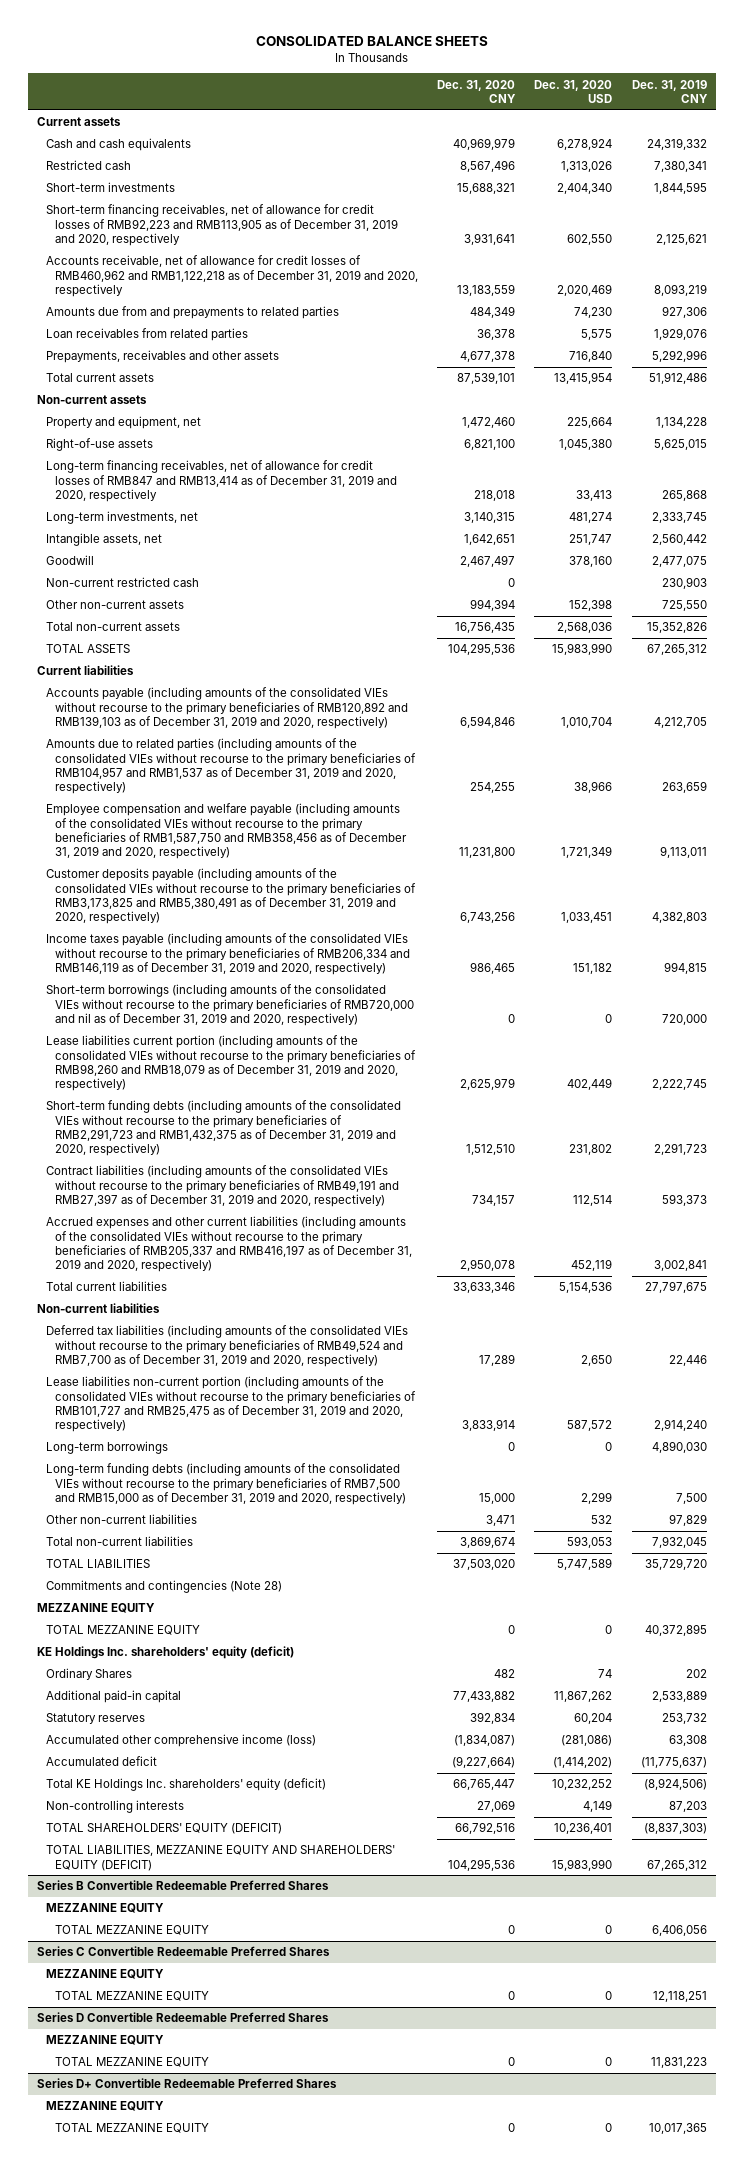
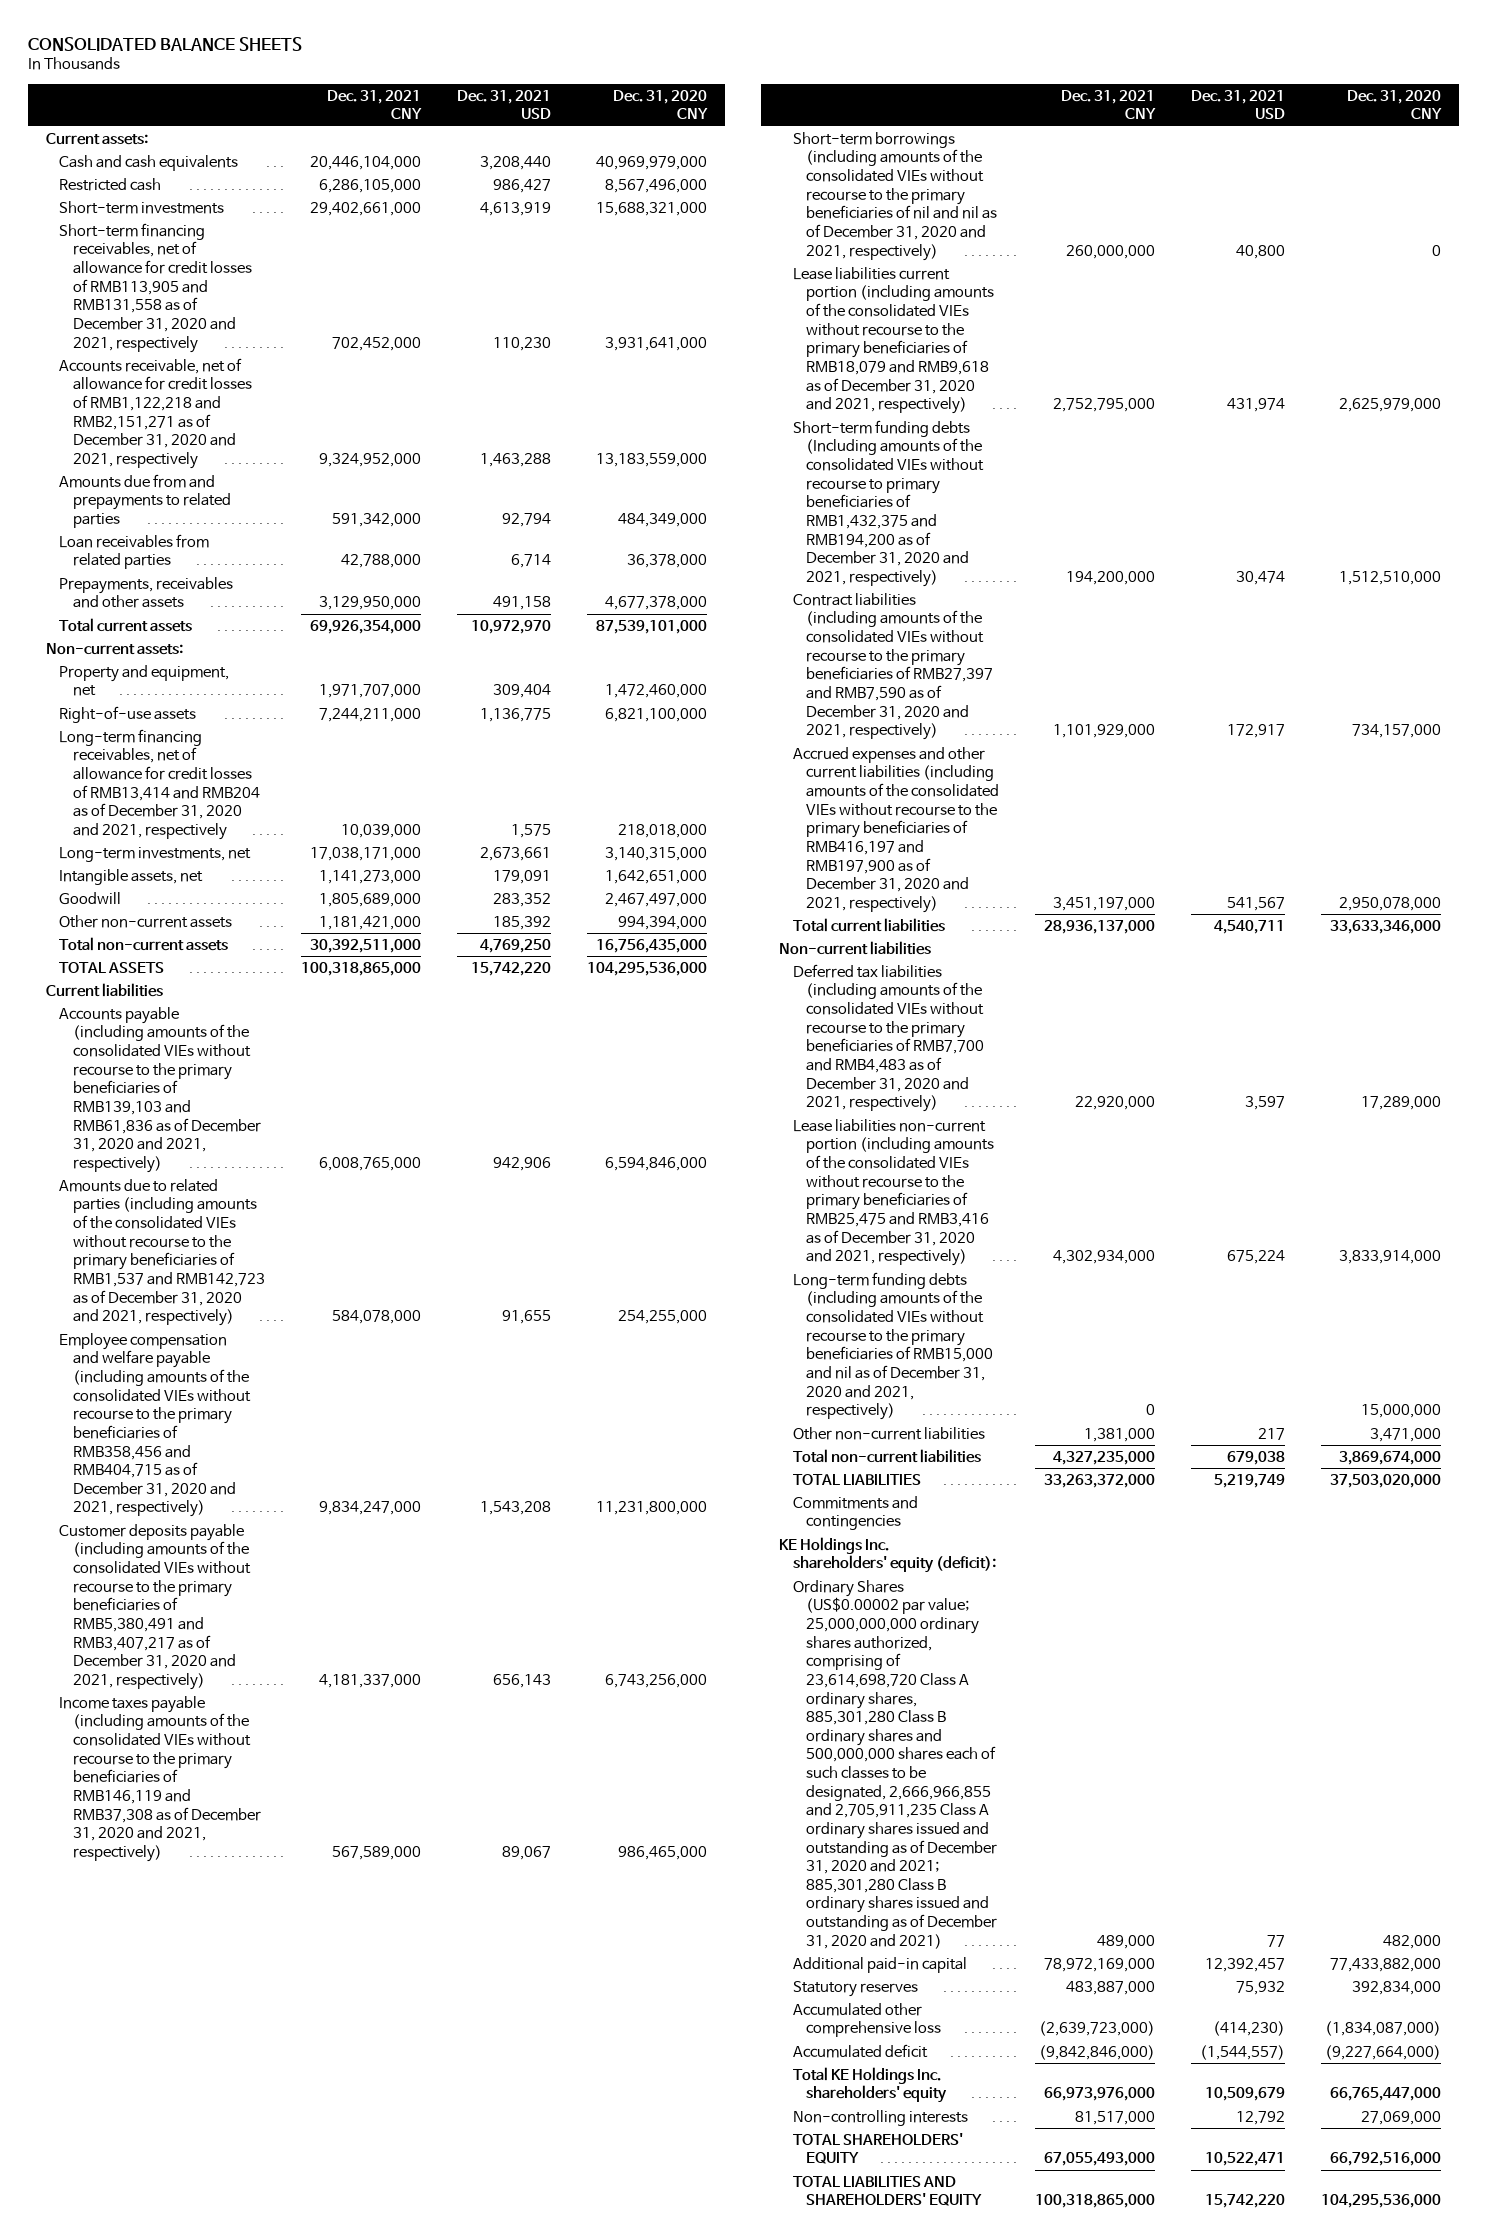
- | Dec. 31, 2020 CNY | Dec. 31, 2020 USD | Dec. 31, 2019 CNY
+ | Dec. 31, 2021 CNY | Dec. 31, 2021 USD | Dec. 31, 2020 CNY
- Current assets
- Cash and cash equivalents | 40,969,979 | 6,278,924 | 24,319,332
- Restricted cash | 8,567,496 | 1,313,026 | 7,380,341
- Short-term investments | 15,688,321 | 2,404,340 | 1,844,595
- Short-term financing receivables, net of allowance for credit losses of RMB92,223 and RMB113,905 as of December 31, 2019 and 2020, respectively | 3,931,641 | 602,550 | 2,125,621
- Accounts receivable, net of allowance for credit losses of RMB460,962 and RMB1,122,218 as of December 31, 2019 and 2020, respectively | 13,183,559 | 2,020,469 | 8,093,219
- Amounts due from and prepayments to related parties | 484,349 | 74,230 | 927,306
- Loan receivables from related parties | 36,378 | 5,575 | 1,929,076
- Prepayments, receivables and other assets | 4,677,378 | 716,840 | 5,292,996
- Total current assets | 87,539,101 | 13,415,954 | 51,912,486
- Non-current assets
- Property and equipment, net | 1,472,460 | 225,664 | 1,134,228
- Right-of-use assets | 6,821,100 | 1,045,380 | 5,625,015
- Long-term financing receivables, net of allowance for credit losses of RMB847 and RMB13,414 as of December 31, 2019 and 2020, respectively | 218,018 | 33,413 | 265,868
- Long-term investments, net | 3,140,315 | 481,274 | 2,333,745
- Intangible assets, net | 1,642,651 | 251,747 | 2,560,442
- Goodwill | 2,467,497 | 378,160 | 2,477,075
- Non-current restricted cash | 0 | | 230,903
- Other non-current assets | 994,394 | 152,398 | 725,550
- Total non-current assets | 16,756,435 | 2,568,036 | 15,352,826
- TOTAL ASSETS | 104,295,536 | 15,983,990 | 67,265,312
+ Current assets:
+ Cash and cash equivalents | 20,446,104,000 | 3,208,440 | 40,969,979,000
+ Restricted cash | 6,286,105,000 | 986,427 | 8,567,496,000
+ Short-term investments | 29,402,661,000 | 4,613,919 | 15,688,321,000
+ Short-term financing receivables, net of allowance for credit losses of RMB113,905 and RMB131,558 as of December 31, 2020 and 2021, respectively | 702,452,000 | 110,230 | 3,931,641,000
+ Accounts receivable, net of allowance for credit losses of RMB1,122,218 and RMB2,151,271 as of December 31, 2020 and 2021, respectively | 9,324,952,000 | 1,463,288 | 13,183,559,000
+ Amounts due from and prepayments to related parties | 591,342,000 | 92,794 | 484,349,000
+ Loan receivables from related parties | 42,788,000 | 6,714 | 36,378,000
+ Prepayments, receivables and other assets | 3,129,950,000 | 491,158 | 4,677,378,000
+ Total current assets | 69,926,354,000 | 10,972,970 | 87,539,101,000
+ Non-current assets:
+ Property and equipment, net | 1,971,707,000 | 309,404 | 1,472,460,000
+ Right-of-use assets | 7,244,211,000 | 1,136,775 | 6,821,100,000
+ Long-term financing receivables, net of allowance for credit losses of RMB13,414 and RMB204 as of December 31, 2020 and 2021, respectively | 10,039,000 | 1,575 | 218,018,000
+ Long-term investments, net | 17,038,171,000 | 2,673,661 | 3,140,315,000
+ Intangible assets, net | 1,141,273,000 | 179,091 | 1,642,651,000
+ Goodwill | 1,805,689,000 | 283,352 | 2,467,497,000
+ Other non-current assets | 1,181,421,000 | 185,392 | 994,394,000
+ Total non-current assets | 30,392,511,000 | 4,769,250 | 16,756,435,000
+ TOTAL ASSETS | 100,318,865,000 | 15,742,220 | 104,295,536,000
- Accounts payable (including amounts of the consolidated VIEs without recourse to the primary beneficiaries of RMB120,892 and RMB139,103 as of December 31, 2019 and 2020, respectively) | 6,594,846 | 1,010,704 | 4,212,705
- Amounts due to related parties (including amounts of the consolidated VIEs without recourse to the primary beneficiaries of RMB104,957 and RMB1,537 as of December 31, 2019 and 2020, respectively) | 254,255 | 38,966 | 263,659
- Employee compensation and welfare payable (including amounts of the consolidated VIEs without recourse to the primary beneficiaries of RMB1,587,750 and RMB358,456 as of December 31, 2019 and 2020, respectively) | 11,231,800 | 1,721,349 | 9,113,011
- Customer deposits payable (including amounts of the consolidated VIEs without recourse to the primary beneficiaries of RMB3,173,825 and RMB5,380,491 as of December 31, 2019 and 2020, respectively) | 6,743,256 | 1,033,451 | 4,382,803
- Income taxes payable (including amounts of the consolidated VIEs without recourse to the primary beneficiaries of RMB206,334 and RMB146,119 as of December 31, 2019 and 2020, respectively) | 986,465 | 151,182 | 994,815
- Short-term borrowings (including amounts of the consolidated VIEs without recourse to the primary beneficiaries of RMB720,000 and nil as of December 31, 2019 and 2020, respectively) | 0 | 0 | 720,000
- Lease liabilities current portion (including amounts of the consolidated VIEs without recourse to the primary beneficiaries of RMB98,260 and RMB18,079 as of December 31, 2019 and 2020, respectively) | 2,625,979 | 402,449 | 2,222,745
- Short-term funding debts (including amounts of the consolidated VIEs without recourse to the primary beneficiaries of RMB2,291,723 and RMB1,432,375 as of December 31, 2019 and 2020, respectively) | 1,512,510 | 231,802 | 2,291,723
- Contract liabilities (including amounts of the consolidated VIEs without recourse to the primary beneficiaries of RMB49,191 and RMB27,397 as of December 31, 2019 and 2020, respectively) | 734,157 | 112,514 | 593,373
- Accrued expenses and other current liabilities (including amounts of the consolidated VIEs without recourse to the primary beneficiaries of RMB205,337 and RMB416,197 as of December 31, 2019 and 2020, respectively) | 2,950,078 | 452,119 | 3,002,841
- Total current liabilities | 33,633,346 | 5,154,536 | 27,797,675
+ Accounts payable (including amounts of the consolidated VIEs without recourse to the primary beneficiaries of RMB139,103 and RMB61,836 as of December 31, 2020 and 2021, respectively) | 6,008,765,000 | 942,906 | 6,594,846,000
+ Amounts due to related parties (including amounts of the consolidated VIEs without recourse to the primary beneficiaries of RMB1,537 and RMB142,723 as of December 31, 2020 and 2021, respectively) | 584,078,000 | 91,655 | 254,255,000
+ Employee compensation and welfare payable (including amounts of the consolidated VIEs without recourse to the primary beneficiaries of RMB358,456 and RMB404,715 as of December 31, 2020 and 2021, respectively) | 9,834,247,000 | 1,543,208 | 11,231,800,000
+ Customer deposits payable (including amounts of the consolidated VIEs without recourse to the primary beneficiaries of RMB5,380,491 and RMB3,407,217 as of December 31, 2020 and 2021, respectively) | 4,181,337,000 | 656,143 | 6,743,256,000
+ Income taxes payable (including amounts of the consolidated VIEs without recourse to the primary beneficiaries of RMB146,119 and RMB37,308 as of December 31, 2020 and 2021, respectively) | 567,589,000 | 89,067 | 986,465,000
+ Short-term borrowings (including amounts of the consolidated VIEs without recourse to the primary beneficiaries of nil and nil as of December 31, 2020 and 2021, respectively) | 260,000,000 | 40,800 | 0
+ Lease liabilities current portion (including amounts of the consolidated VIEs without recourse to the primary beneficiaries of RMB18,079 and RMB9,618 as of December 31, 2020 and 2021, respectively) | 2,752,795,000 | 431,974 | 2,625,979,000
+ Short-term funding debts (Including amounts of the consolidated VIEs without recourse to primary beneficiaries of RMB1,432,375 and RMB194,200 as of December 31, 2020 and 2021, respectively) | 194,200,000 | 30,474 | 1,512,510,000
+ Contract liabilities (including amounts of the consolidated VIEs without recourse to the primary beneficiaries of RMB27,397 and RMB7,590 as of December 31, 2020 and 2021, respectively) | 1,101,929,000 | 172,917 | 734,157,000
+ Accrued expenses and other current liabilities (including amounts of the consolidated VIEs without recourse to the primary beneficiaries of RMB416,197 and RMB197,900 as of December 31, 2020 and 2021, respectively) | 3,451,197,000 | 541,567 | 2,950,078,000
+ Total current liabilities | 28,936,137,000 | 4,540,711 | 33,633,346,000
- Deferred tax liabilities (including amounts of the consolidated VIEs without recourse to the primary beneficiaries of RMB49,524 and RMB7,700 as of December 31, 2019 and 2020, respectively) | 17,289 | 2,650 | 22,446
- Lease liabilities non-current portion (including amounts of the consolidated VIEs without recourse to the primary beneficiaries of RMB101,727 and RMB25,475 as of December 31, 2019 and 2020, respectively) | 3,833,914 | 587,572 | 2,914,240
- Long-term borrowings | 0 | 0 | 4,890,030
- Long-term funding debts (including amounts of the consolidated VIEs without recourse to the primary beneficiaries of RMB7,500 and RMB15,000 as of December 31, 2019 and 2020, respectively) | 15,000 | 2,299 | 7,500
- Other non-current liabilities | 3,471 | 532 | 97,829
- Total non-current liabilities | 3,869,674 | 593,053 | 7,932,045
- TOTAL LIABILITIES | 37,503,020 | 5,747,589 | 35,729,720
- Commitments and contingencies (Note 28)
- MEZZANINE EQUITY
- TOTAL MEZZANINE EQUITY | 0 | 0 | 40,372,895
- KE Holdings Inc. shareholders' equity (deficit)
- Ordinary Shares | 482 | 74 | 202
- Additional paid-in capital | 77,433,882 | 11,867,262 | 2,533,889
- Statutory reserves | 392,834 | 60,204 | 253,732
- Accumulated other comprehensive income (loss) | (1,834,087) | (281,086) | 63,308
- Accumulated deficit | (9,227,664) | (1,414,202) | (11,775,637)
- Total KE Holdings Inc. shareholders' equity (deficit) | 66,765,447 | 10,232,252 | (8,924,506)
- Non-controlling interests | 27,069 | 4,149 | 87,203
- TOTAL SHAREHOLDERS' EQUITY (DEFICIT) | 66,792,516 | 10,236,401 | (8,837,303)
- TOTAL LIABILITIES, MEZZANINE EQUITY AND SHAREHOLDERS' EQUITY (DEFICIT) | 104,295,536 | 15,983,990 | 67,265,312
- Series B Convertible Redeemable Preferred Shares
- MEZZANINE EQUITY
- TOTAL MEZZANINE EQUITY | 0 | 0 | 6,406,056
- Series C Convertible Redeemable Preferred Shares
- MEZZANINE EQUITY
- TOTAL MEZZANINE EQUITY | 0 | 0 | 12,118,251
- Series D Convertible Redeemable Preferred Shares
- MEZZANINE EQUITY
- TOTAL MEZZANINE EQUITY | 0 | 0 | 11,831,223
- Series D+ Convertible Redeemable Preferred Shares
- MEZZANINE EQUITY
- TOTAL MEZZANINE EQUITY | 0 | 0 | 10,017,365
+ Deferred tax liabilities (including amounts of the consolidated VIEs without recourse to the primary beneficiaries of RMB7,700 and RMB4,483 as of December 31, 2020 and 2021, respectively) | 22,920,000 | 3,597 | 17,289,000
+ Lease liabilities non-current portion (including amounts of the consolidated VIEs without recourse to the primary beneficiaries of RMB25,475 and RMB3,416 as of December 31, 2020 and 2021, respectively) | 4,302,934,000 | 675,224 | 3,833,914,000
+ Long-term funding debts (including amounts of the consolidated VIEs without recourse to the primary beneficiaries of RMB15,000 and nil as of December 31, 2020 and 2021, respectively) | 0 | | 15,000,000
+ Other non-current liabilities | 1,381,000 | 217 | 3,471,000
+ Total non-current liabilities | 4,327,235,000 | 679,038 | 3,869,674,000
+ TOTAL LIABILITIES | 33,263,372,000 | 5,219,749 | 37,503,020,000
+ Commitments and contingencies
+ KE Holdings Inc. shareholders' equity (deficit):
+ Ordinary Shares (US$0.00002 par value; 25,000,000,000 ordinary shares authorized, comprising of 23,614,698,720 Class A ordinary shares, 885,301,280 Class B ordinary shares and 500,000,000 shares each of such classes to be designated, 2,666,966,855 and 2,705,911,235 Class A ordinary shares issued and outstanding as of December 31, 2020 and 2021; 885,301,280 Class B ordinary shares issued and outstanding as of December 31, 2020 and 2021) | 489,000 | 77 | 482,000
+ Additional paid-in capital | 78,972,169,000 | 12,392,457 | 77,433,882,000
+ Statutory reserves | 483,887,000 | 75,932 | 392,834,000
+ Accumulated other comprehensive loss | (2,639,723,000) | (414,230) | (1,834,087,000)
+ Accumulated deficit | (9,842,846,000) | (1,544,557) | (9,227,664,000)
+ Total KE Holdings Inc. shareholders' equity | 66,973,976,000 | 10,509,679 | 66,765,447,000
+ Non-controlling interests | 81,517,000 | 12,792 | 27,069,000
+ TOTAL SHAREHOLDERS' EQUITY | 67,055,493,000 | 10,522,471 | 66,792,516,000
+ TOTAL LIABILITIES AND SHAREHOLDERS' EQUITY | 100,318,865,000 | 15,742,220 | 104,295,536,000

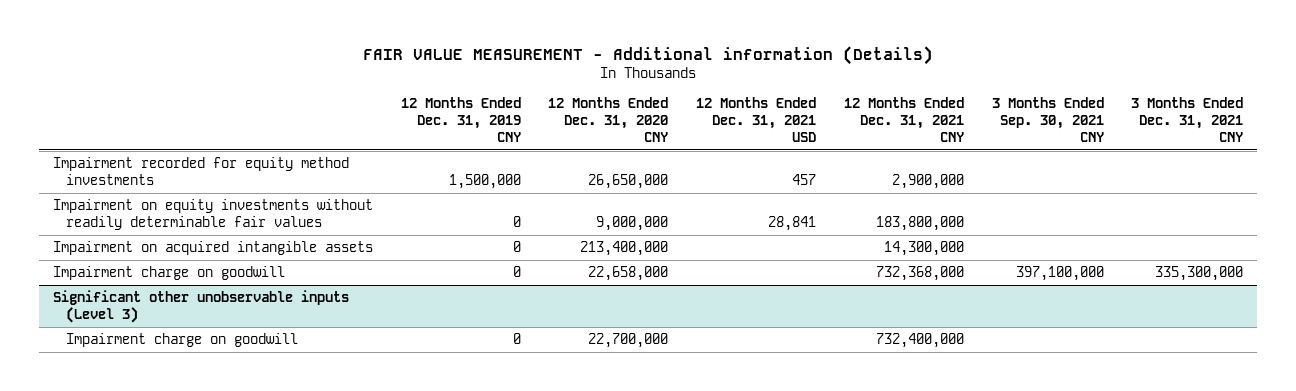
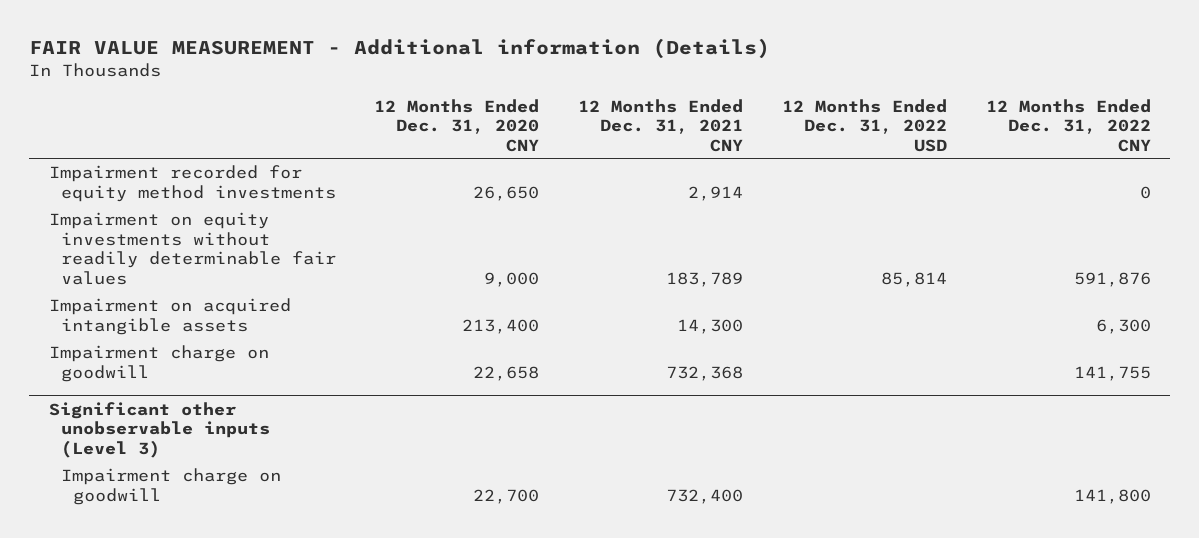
- | 12 Months Ended Dec. 31, 2019 CNY | 12 Months Ended Dec. 31, 2020 CNY | 12 Months Ended Dec. 31, 2021 USD | 12 Months Ended Dec. 31, 2021 CNY | 3 Months Ended Sep. 30, 2021 CNY | 3 Months Ended Dec. 31, 2021 CNY
+ | 12 Months Ended Dec. 31, 2020 CNY | 12 Months Ended Dec. 31, 2021 CNY | 12 Months Ended Dec. 31, 2022 USD | 12 Months Ended Dec. 31, 2022 CNY
- Impairment recorded for equity method investments | 1,500,000 | 26,650,000 | 457 | 2,900,000 | |
- Impairment on equity investments without readily determinable fair values | 0 | 9,000,000 | 28,841 | 183,800,000 | |
- Impairment on acquired intangible assets | 0 | 213,400,000 | | 14,300,000 | |
- Impairment charge on goodwill | 0 | 22,658,000 | | 732,368,000 | 397,100,000 | 335,300,000
+ Impairment recorded for equity method investments | 26,650 | 2,914 | | 0
+ Impairment on equity investments without readily determinable fair values | 9,000 | 183,789 | 85,814 | 591,876
+ Impairment on acquired intangible assets | 213,400 | 14,300 | | 6,300
+ Impairment charge on goodwill | 22,658 | 732,368 | | 141,755
@ Significant other unobservable inputs (Level 3)
- Impairment charge on goodwill | 0 | 22,700,000 | | 732,400,000 | |
+ Impairment charge on goodwill | 22,700 | 732,400 | | 141,800

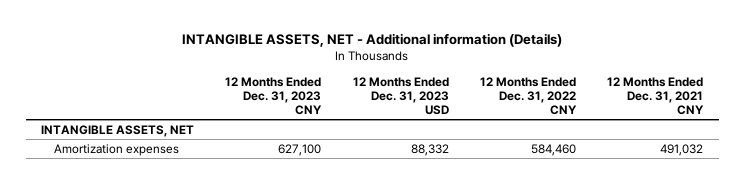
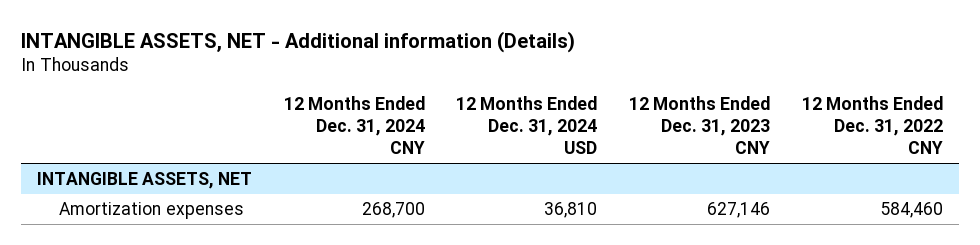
- | 12 Months Ended Dec. 31, 2023 CNY | 12 Months Ended Dec. 31, 2023 USD | 12 Months Ended Dec. 31, 2022 CNY | 12 Months Ended Dec. 31, 2021 CNY
+ | 12 Months Ended Dec. 31, 2024 CNY | 12 Months Ended Dec. 31, 2024 USD | 12 Months Ended Dec. 31, 2023 CNY | 12 Months Ended Dec. 31, 2022 CNY
- Amortization expenses | 627,100 | 88,332 | 584,460 | 491,032
+ Amortization expenses | 268,700 | 36,810 | 627,146 | 584,460

